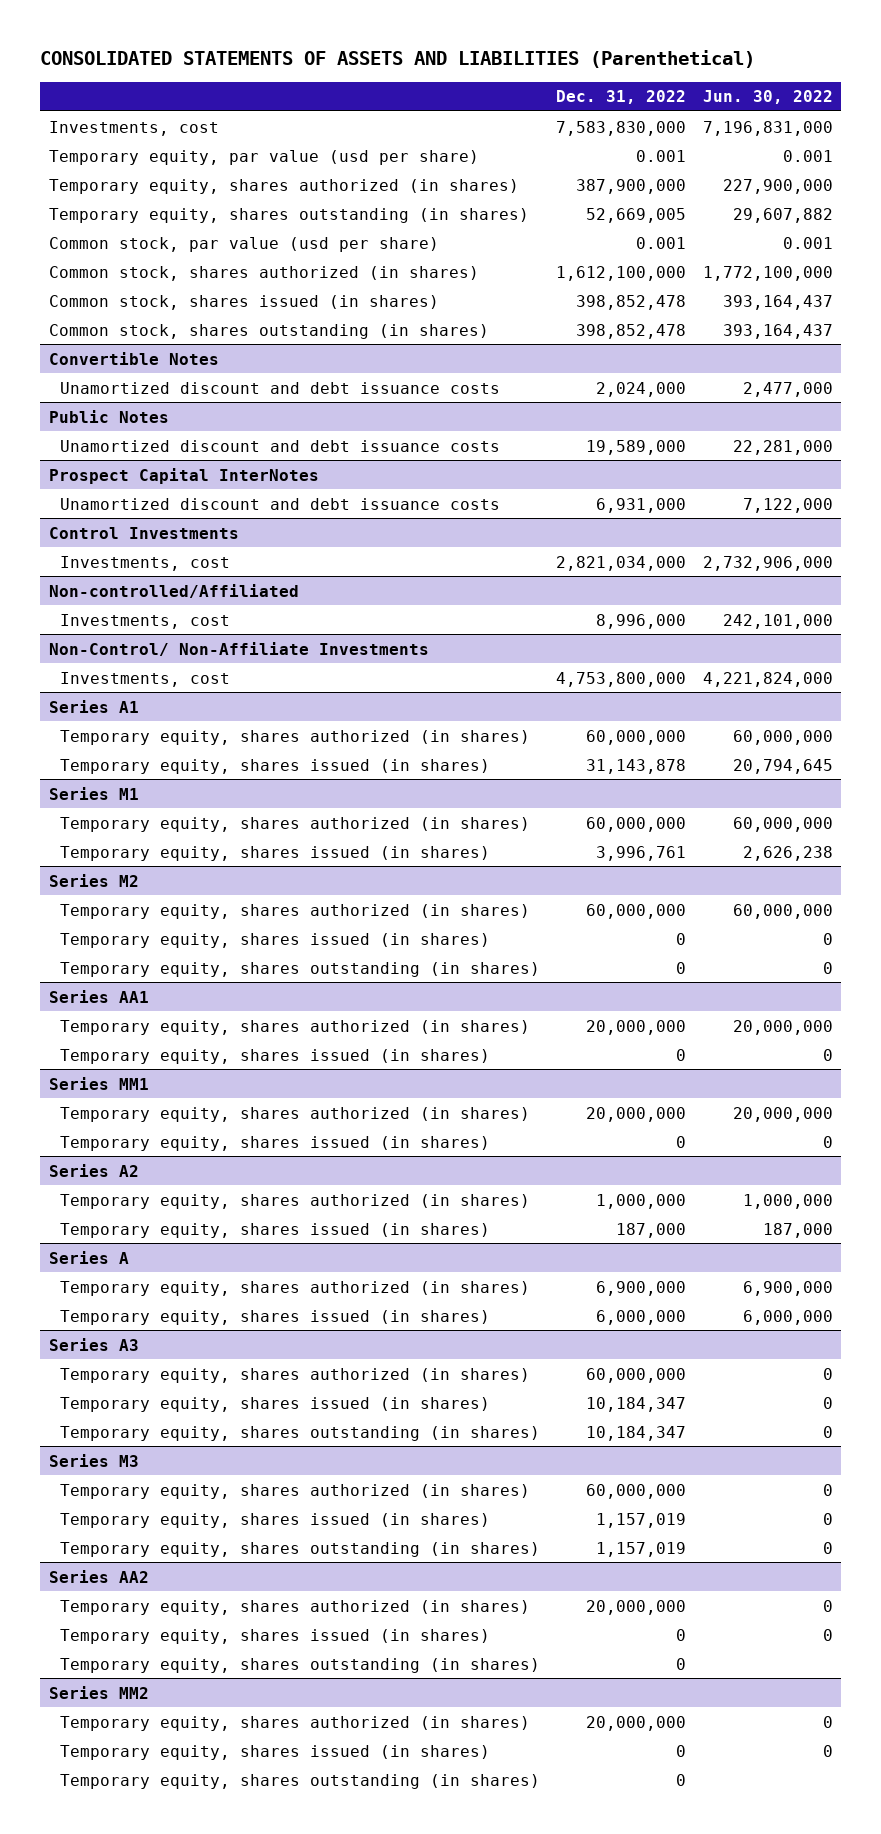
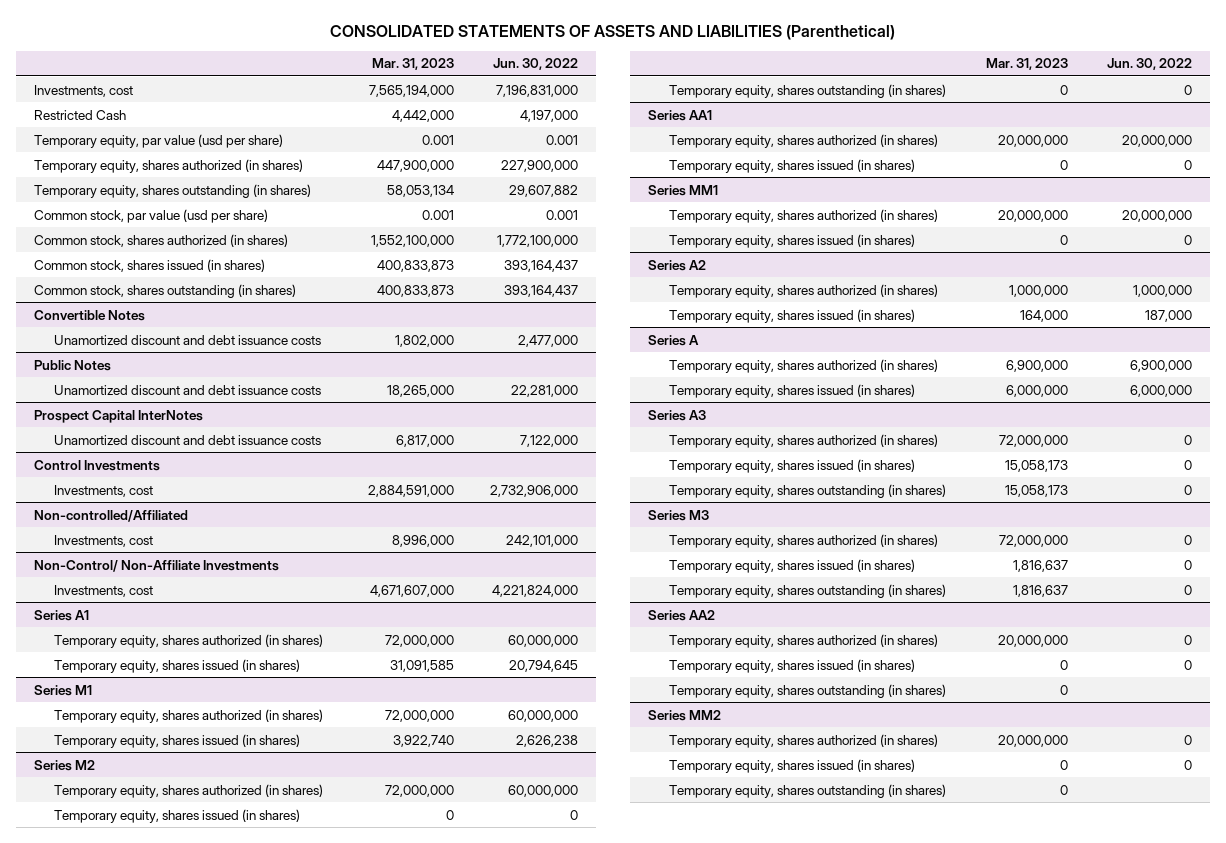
- | Dec. 31, 2022 | Jun. 30, 2022
+ | Mar. 31, 2023 | Jun. 30, 2022
+ Restricted Cash | 4,442,000 | 4,197,000

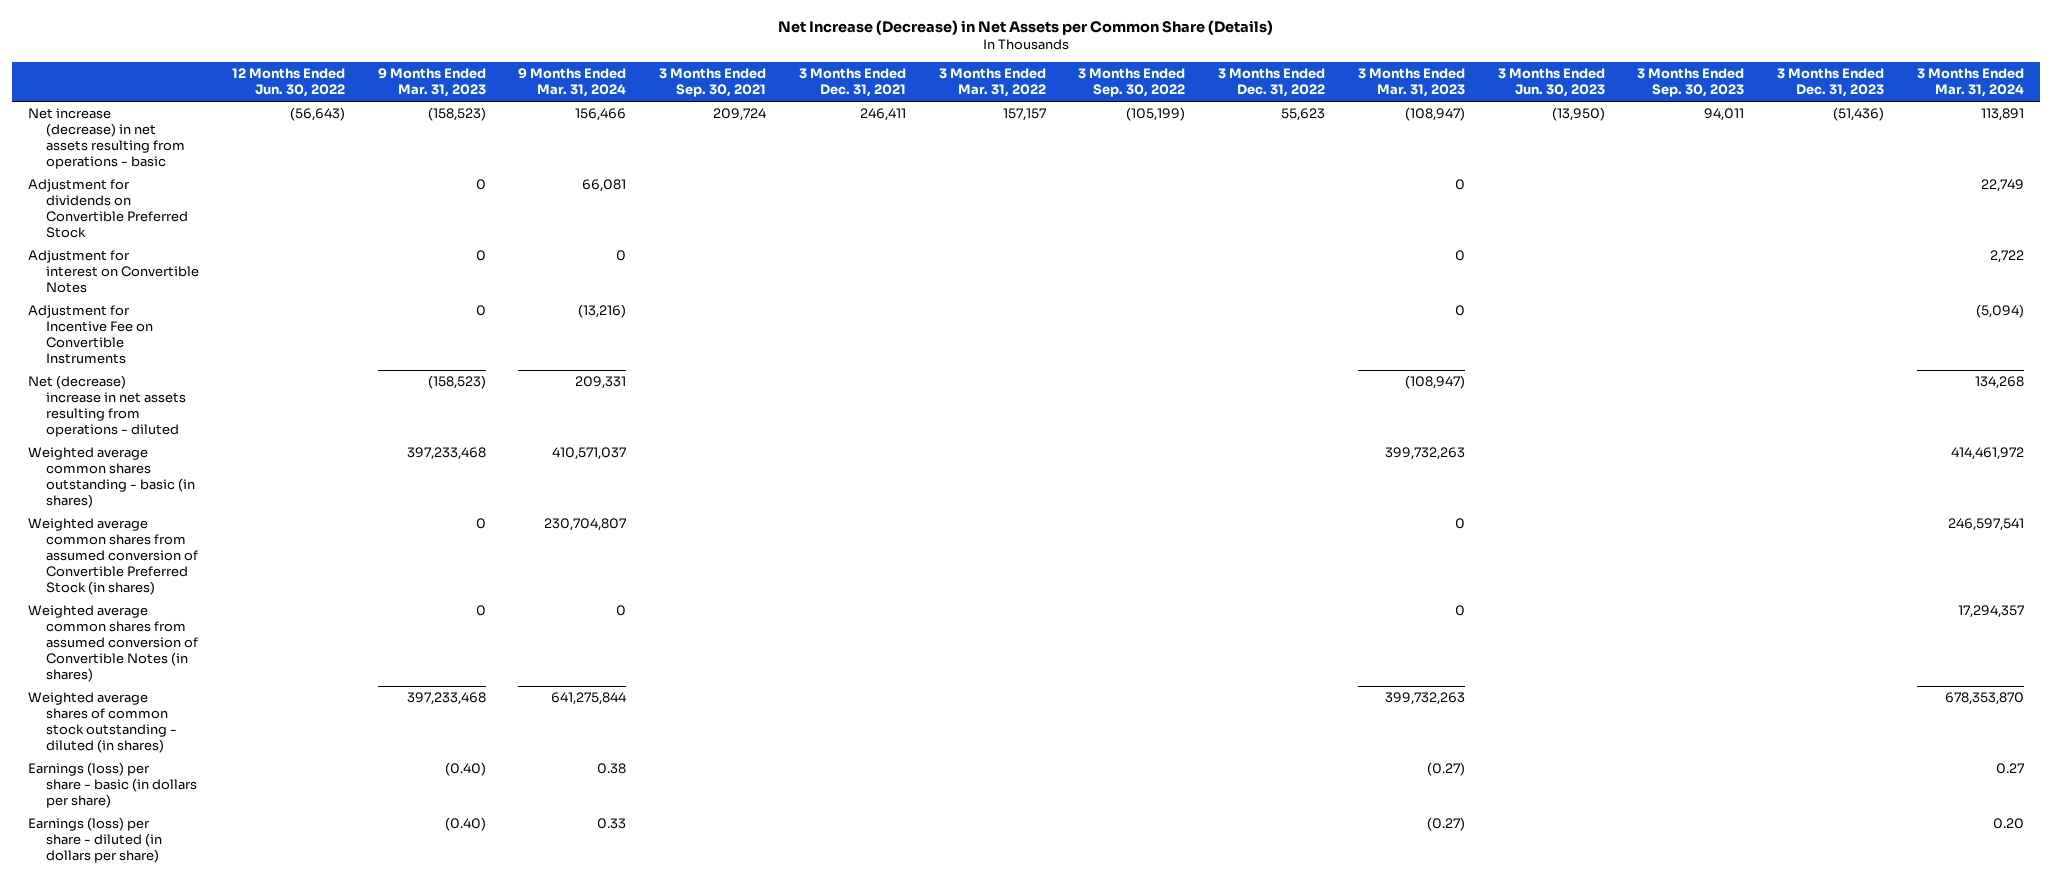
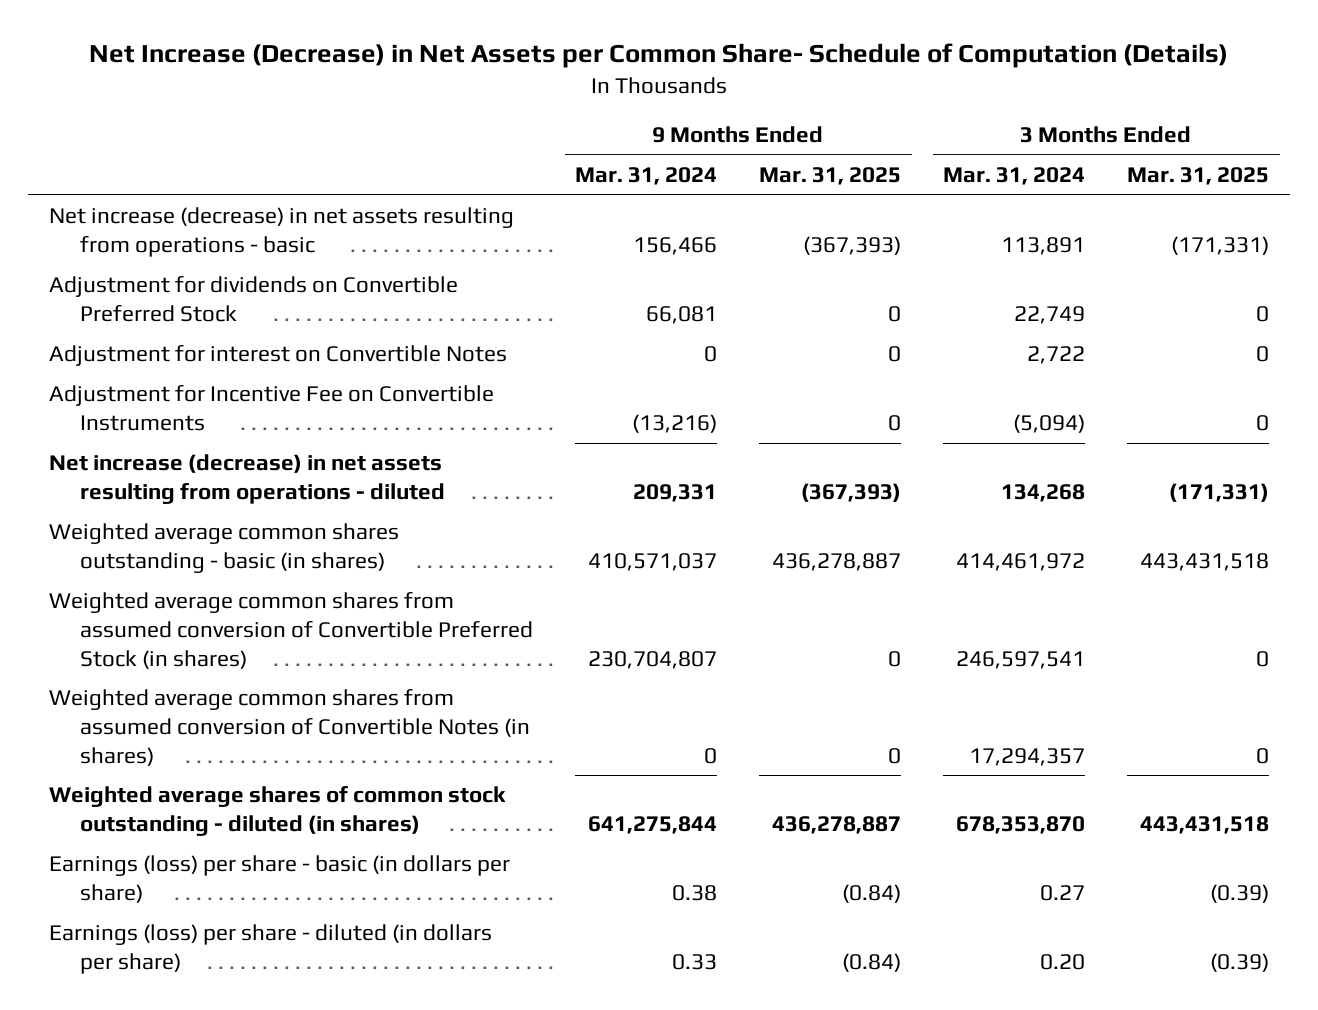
- Net Increase (Decrease) in Net Assets per Common Share (Details)
+ Net Increase (Decrease) in Net Assets per Common Share- Schedule of Computation (Details)
- | 12 Months Ended Jun. 30, 2022 | 9 Months Ended Mar. 31, 2023 | 9 Months Ended Mar. 31, 2024 | 3 Months Ended Sep. 30, 2021 | 3 Months Ended Dec. 31, 2021 | 3 Months Ended Mar. 31, 2022 | 3 Months Ended Sep. 30, 2022 | 3 Months Ended Dec. 31, 2022 | 3 Months Ended Mar. 31, 2023 | 3 Months Ended Jun. 30, 2023 | 3 Months Ended Sep. 30, 2023 | 3 Months Ended Dec. 31, 2023 | 3 Months Ended Mar. 31, 2024
+ | 9 Months Ended Mar. 31, 2024 | 9 Months Ended Mar. 31, 2025 | 3 Months Ended Mar. 31, 2024 | 3 Months Ended Mar. 31, 2025
- Net (decrease) increase in net assets resulting from operations - diluted | | (158,523) | 209,331 | | | | | | (108,947) | | | | 134,268
+ Net increase (decrease) in net assets resulting from operations - diluted | 209,331 | (367,393) | 134,268 | (171,331)

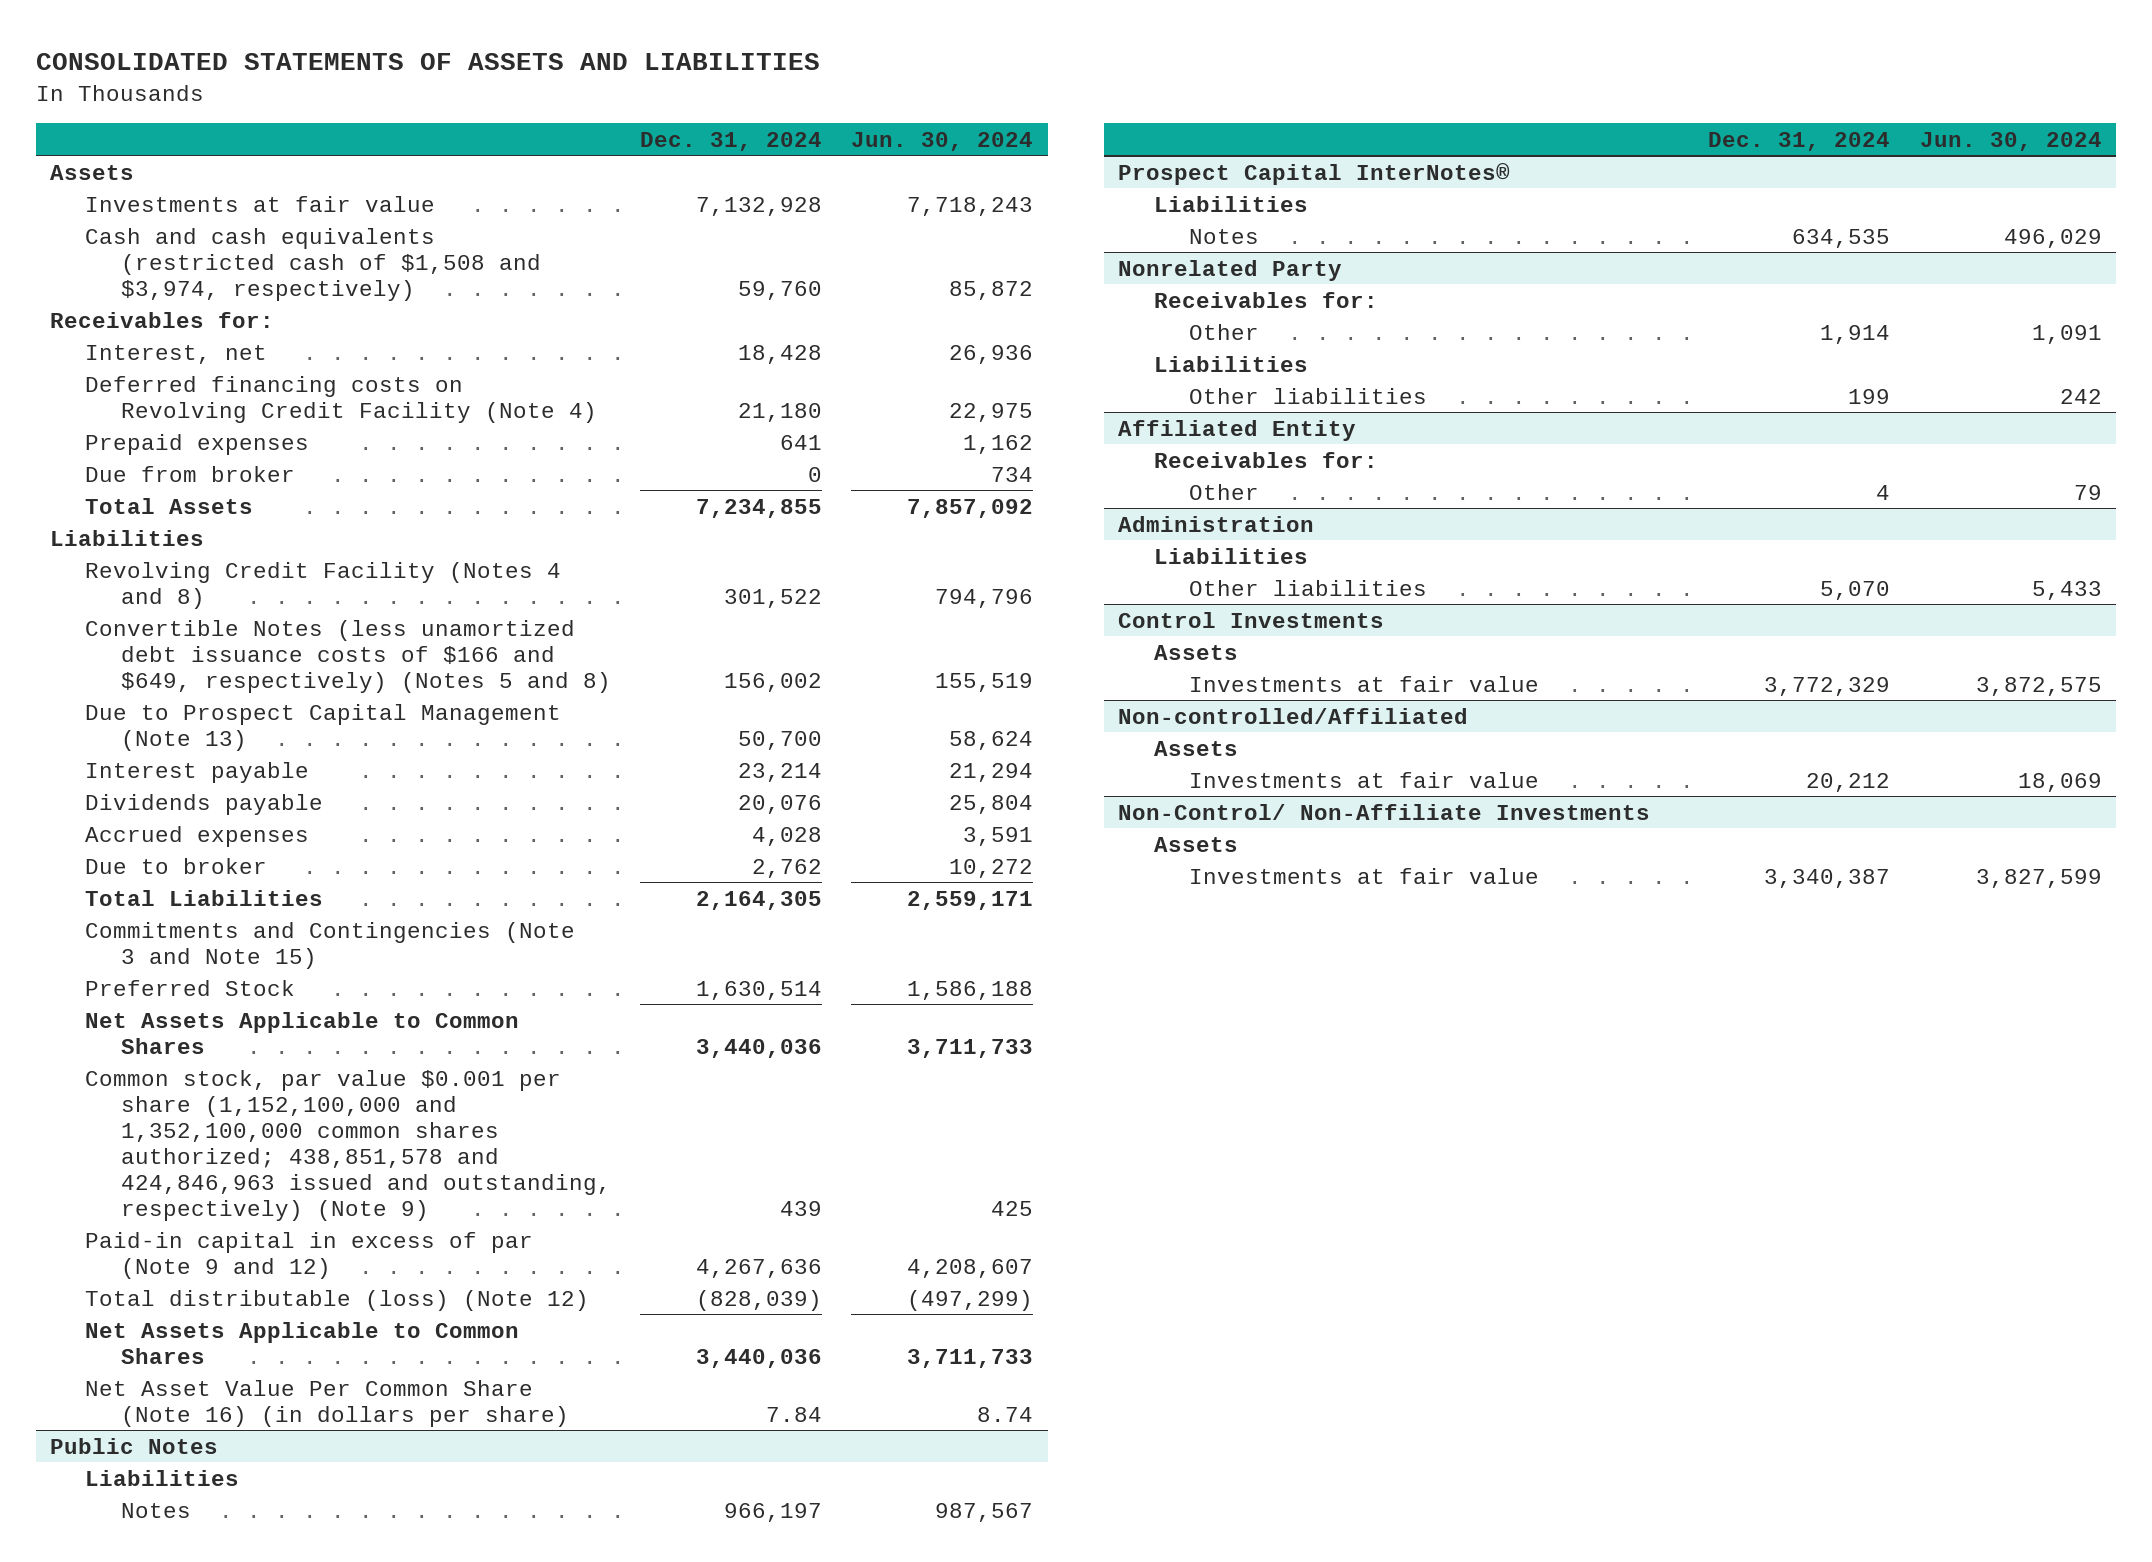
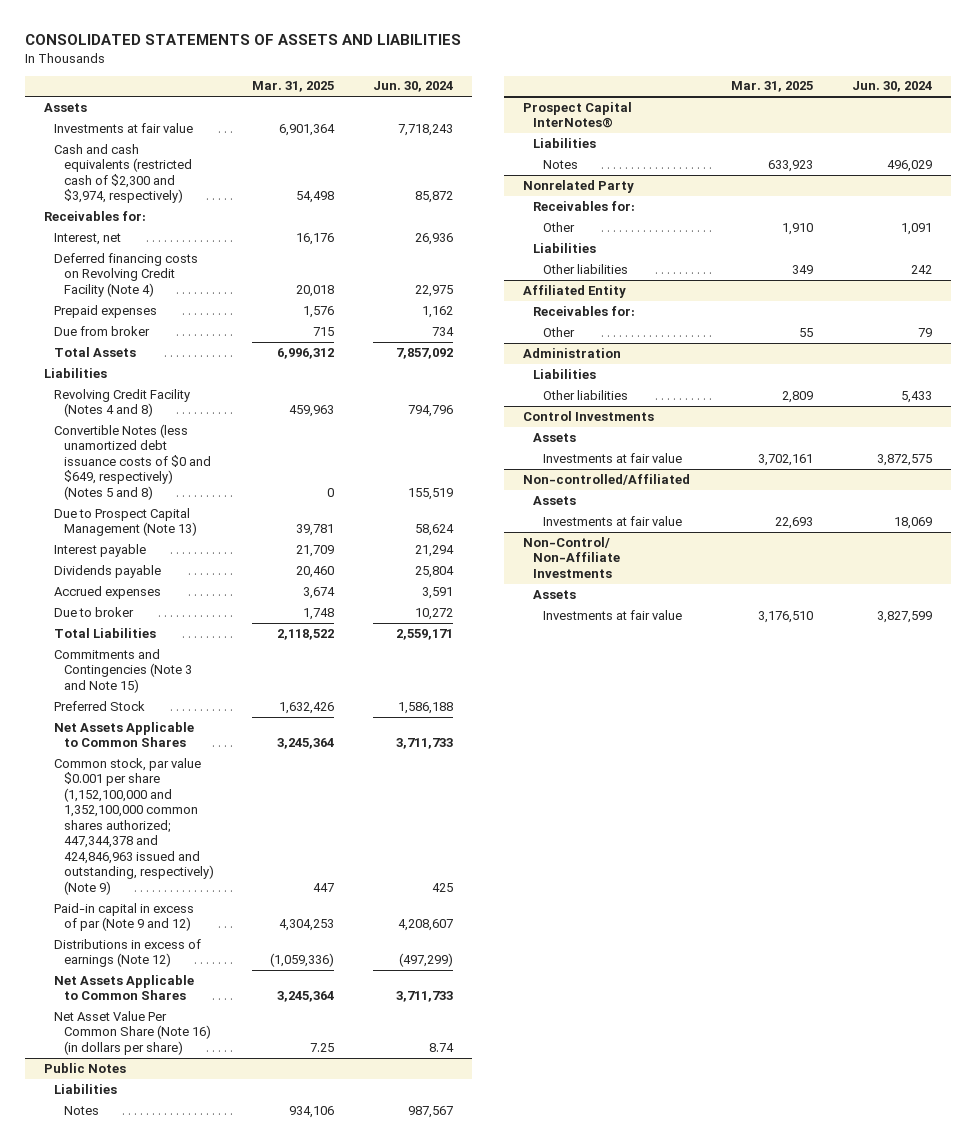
- | Dec. 31, 2024 | Jun. 30, 2024
+ | Mar. 31, 2025 | Jun. 30, 2024
- Cash and cash equivalents (restricted cash of $1,508 and $3,974, respectively) | 59,760 | 85,872
+ Cash and cash equivalents (restricted cash of $2,300 and $3,974, respectively) | 54,498 | 85,872
- Convertible Notes (less unamortized debt issuance costs of $166 and $649, respectively) (Notes 5 and 8) | 156,002 | 155,519
+ Convertible Notes (less unamortized debt issuance costs of $0 and $649, respectively) (Notes 5 and 8) | 0 | 155,519
- Common stock, par value $0.001 per share (1,152,100,000 and 1,352,100,000 common shares authorized; 438,851,578 and 424,846,963 issued and outstanding, respectively) (Note 9) | 439 | 425
+ Common stock, par value $0.001 per share (1,152,100,000 and 1,352,100,000 common shares authorized; 447,344,378 and 424,846,963 issued and outstanding, respectively) (Note 9) | 447 | 425
- Total distributable (loss) (Note 12) | (828,039) | (497,299)
+ Distributions in excess of earnings (Note 12) | (1,059,336) | (497,299)

